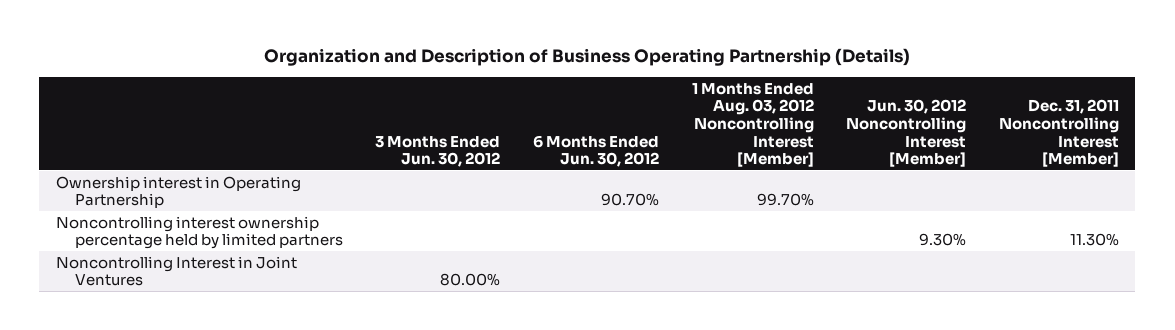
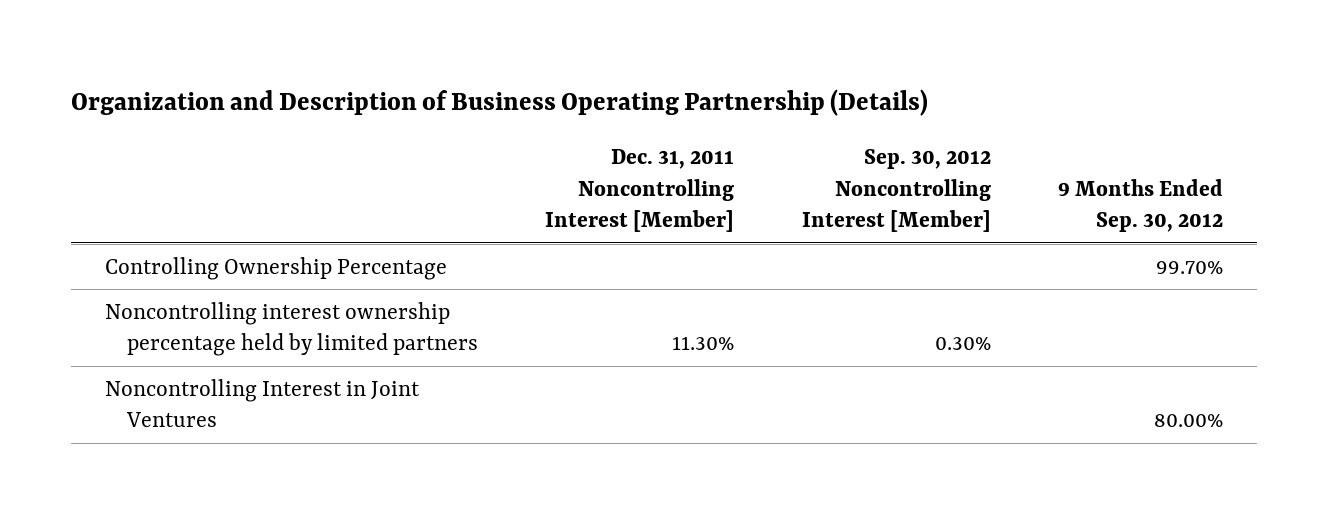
- | 3 Months Ended Jun. 30, 2012 | 6 Months Ended Jun. 30, 2012 | 1 Months Ended Aug. 03, 2012 Noncontrolling Interest [Member] | Jun. 30, 2012 Noncontrolling Interest [Member] | Dec. 31, 2011 Noncontrolling Interest [Member]
+ | Dec. 31, 2011 Noncontrolling Interest [Member] | Sep. 30, 2012 Noncontrolling Interest [Member] | 9 Months Ended Sep. 30, 2012
- Ownership interest in Operating Partnership | | 90.70% | 99.70% | |
+ Controlling Ownership Percentage | | | 99.70%

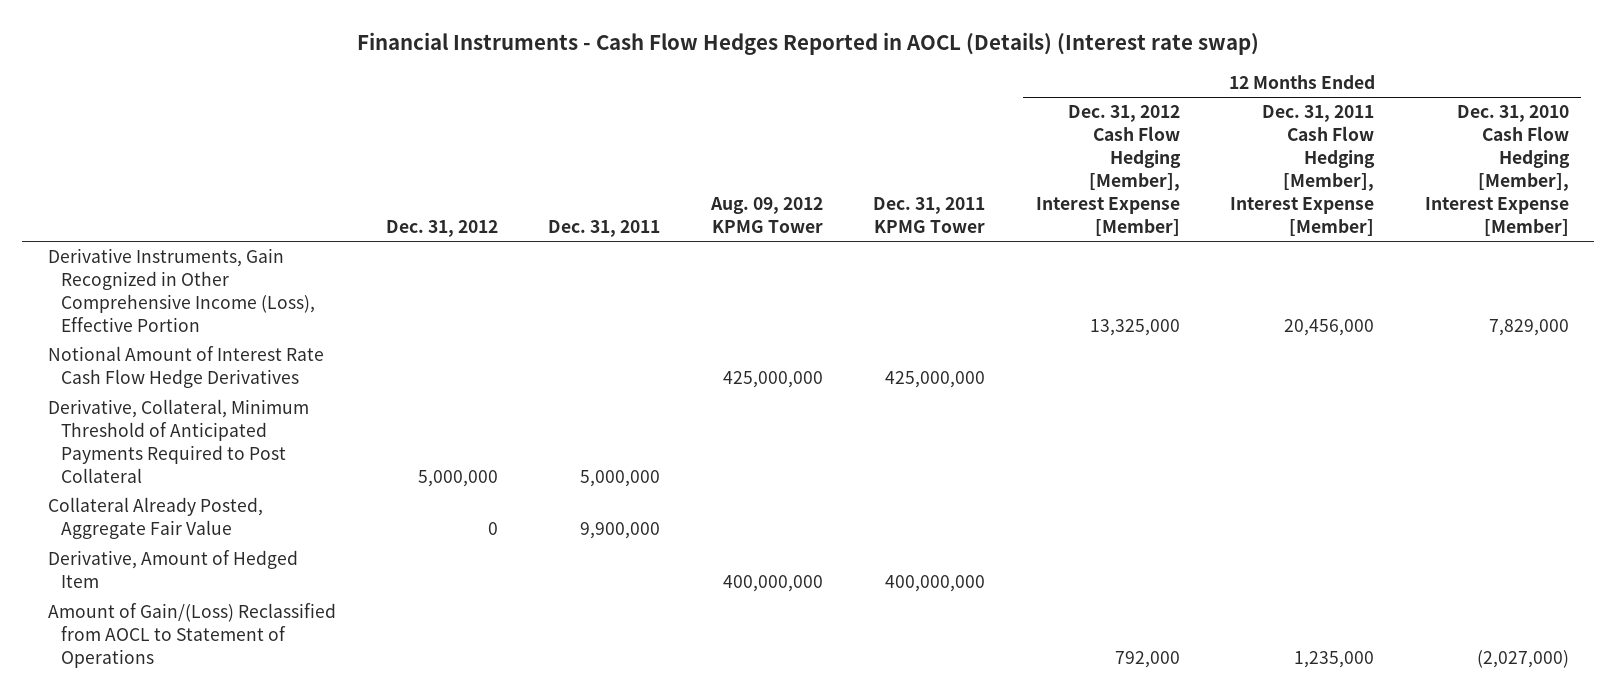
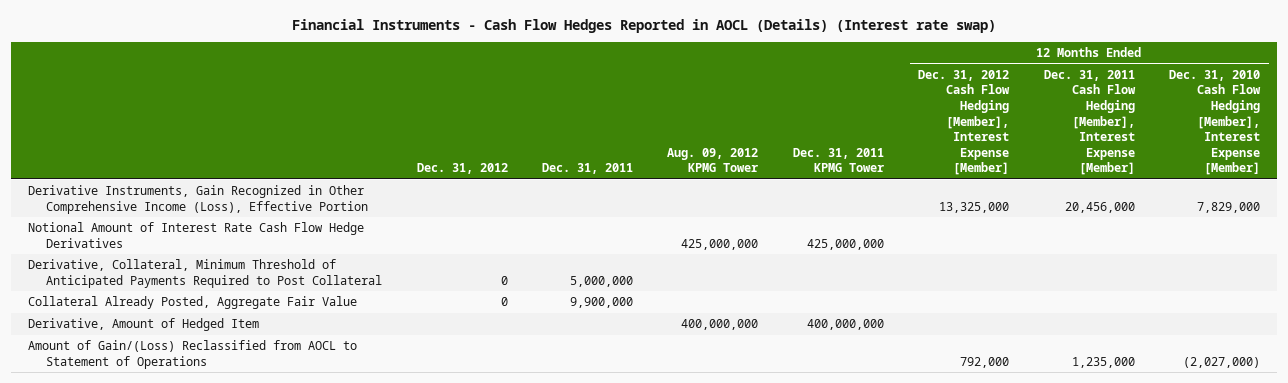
- Derivative, Collateral, Minimum Threshold of Anticipated Payments Required to Post Collateral | 5,000,000 | 5,000,000 | | | | |
+ Derivative, Collateral, Minimum Threshold of Anticipated Payments Required to Post Collateral | 0 | 5,000,000 | | | | |

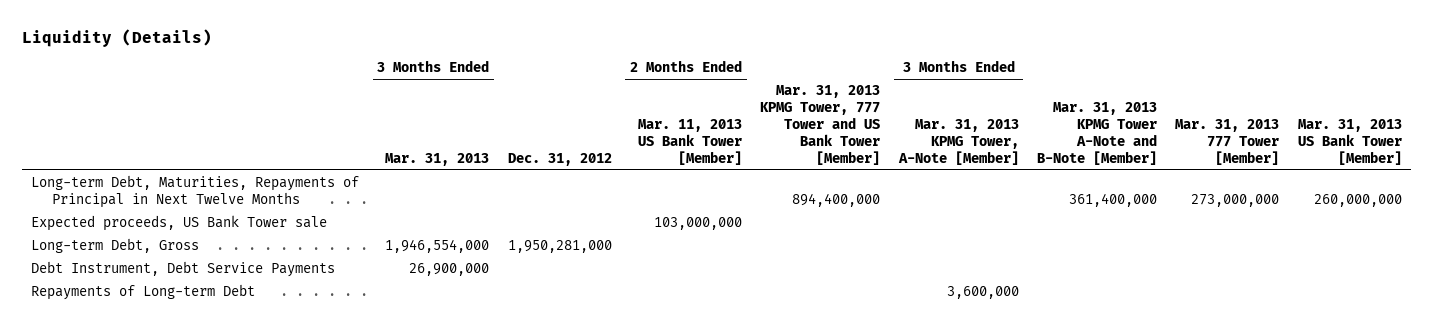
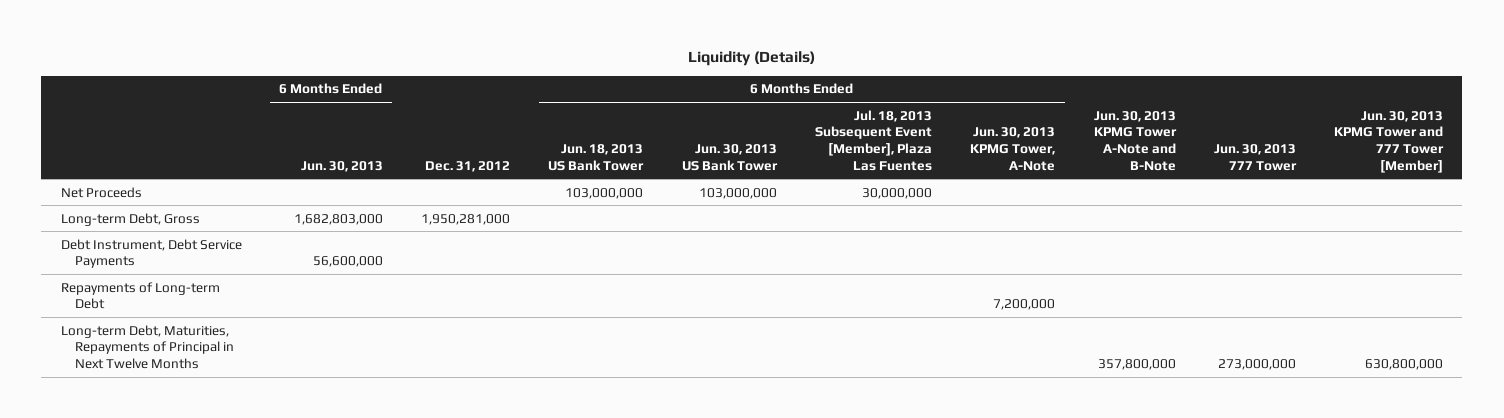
- | 3 Months Ended Mar. 31, 2013 | Dec. 31, 2012 | 2 Months Ended Mar. 11, 2013 US Bank Tower [Member] | Mar. 31, 2013 KPMG Tower, 777 Tower and US Bank Tower [Member] | 3 Months Ended Mar. 31, 2013 KPMG Tower, A-Note [Member] | Mar. 31, 2013 KPMG Tower A-Note and B-Note [Member] | Mar. 31, 2013 777 Tower [Member] | Mar. 31, 2013 US Bank Tower [Member]
+ | 6 Months Ended Jun. 30, 2013 | Dec. 31, 2012 | 6 Months Ended Jun. 18, 2013 US Bank Tower | 6 Months Ended Jun. 30, 2013 US Bank Tower | 6 Months Ended Jul. 18, 2013 Subsequent Event [Member], Plaza Las Fuentes | 6 Months Ended Jun. 30, 2013 KPMG Tower, A-Note | Jun. 30, 2013 KPMG Tower A-Note and B-Note | Jun. 30, 2013 777 Tower | Jun. 30, 2013 KPMG Tower and 777 Tower [Member]
- Expected proceeds, US Bank Tower sale | | | 103,000,000 | | | | |
+ Net Proceeds | | | 103,000,000 | 103,000,000 | 30,000,000 | | | |
moved down: Long-term Debt, Maturities, Repayments of Principal in Next Twelve Months | | | | | | | 357,800,000 | 273,000,000 | 630,800,000

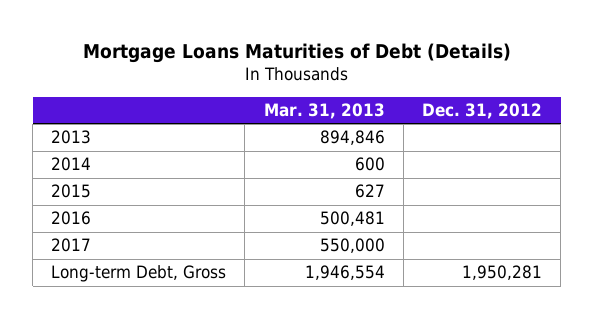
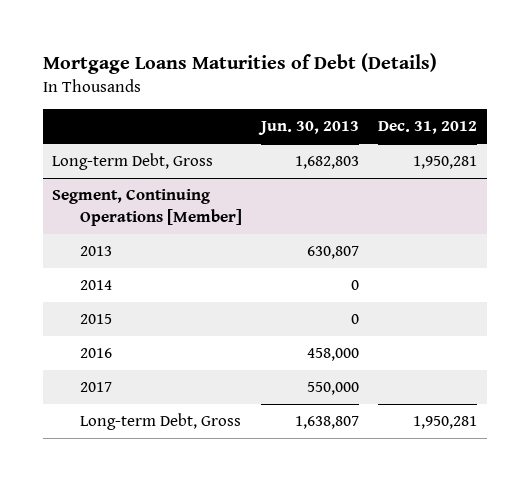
- | Mar. 31, 2013 | Dec. 31, 2012
+ | Jun. 30, 2013 | Dec. 31, 2012
- 2013 | 894,846 |
- 2014 | 600 |
- 2015 | 627 |
- 2016 | 500,481 |
- 2017 | 550,000 |
+ Segment, Continuing Operations [Member]
+ 2013 | 630,807 |
+ 2014 | 0 |
+ 2015 | 0 |
+ 2016 | 458,000 |
+ 2017 | 550,000 |
+ Long-term Debt, Gross | 1,638,807 | 1,950,281

